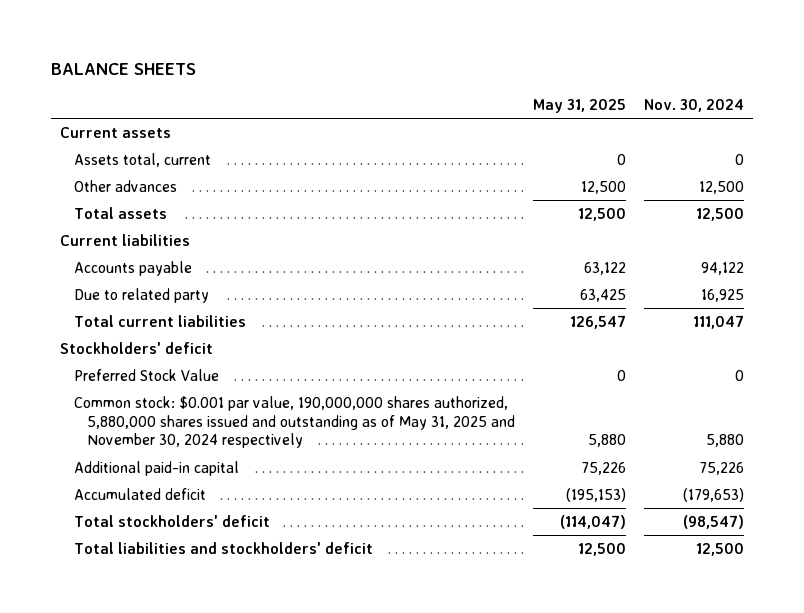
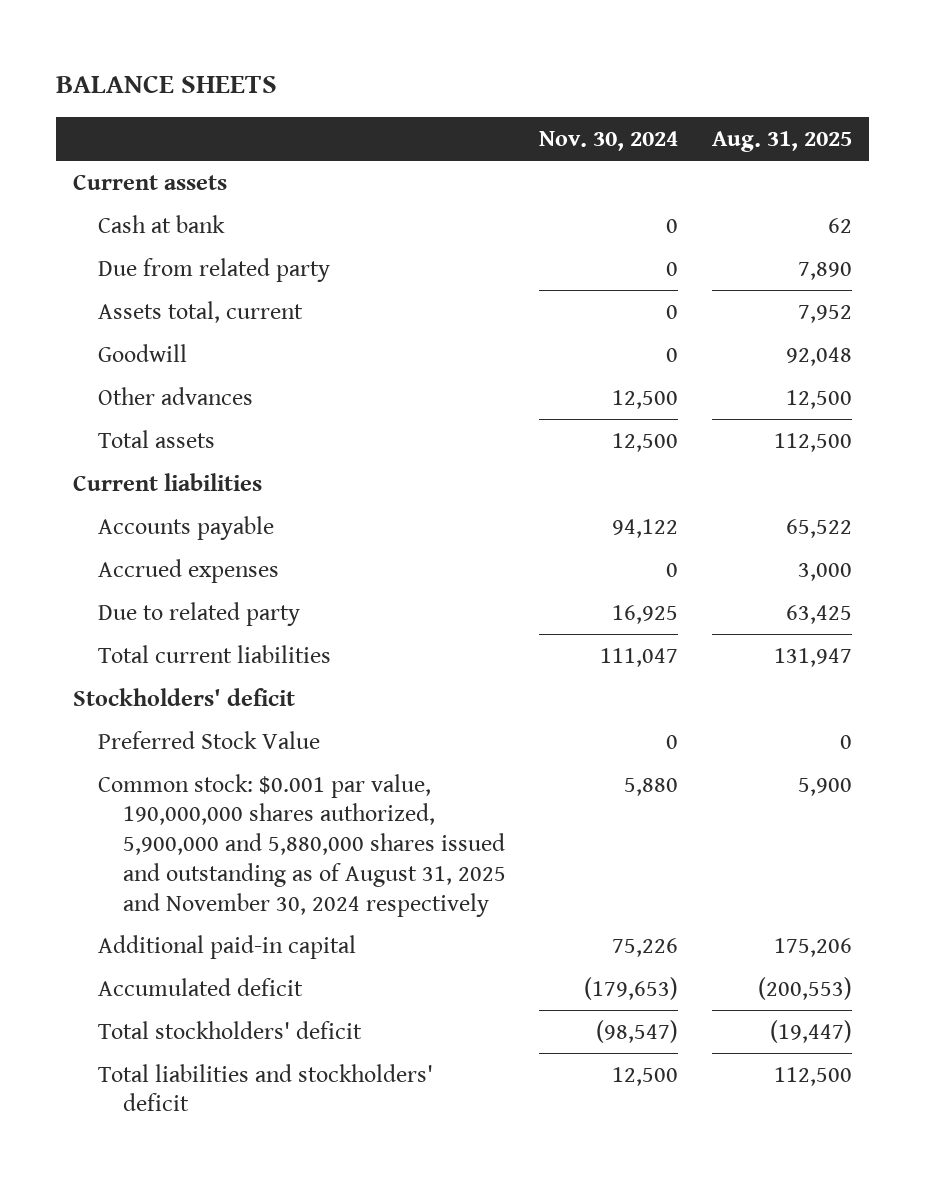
- | May 31, 2025 | Nov. 30, 2024
+ | Nov. 30, 2024 | Aug. 31, 2025
+ Cash at bank | 0 | 62
+ Due from related party | 0 | 7,890
+ Goodwill | 0 | 92,048
+ Accrued expenses | 0 | 3,000
- Common stock: $0.001 par value, 190,000,000 shares authorized, 5,880,000 shares issued and outstanding as of May 31, 2025 and November 30, 2024 respectively | 5,880 | 5,880
+ Common stock: $0.001 par value, 190,000,000 shares authorized, 5,900,000 and 5,880,000 shares issued and outstanding as of August 31, 2025 and November 30, 2024 respectively | 5,880 | 5,900

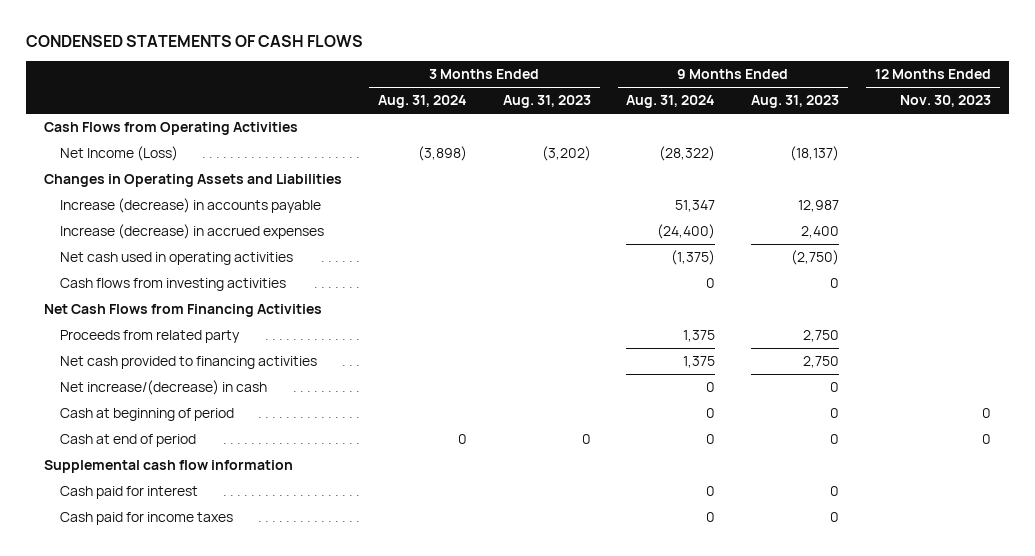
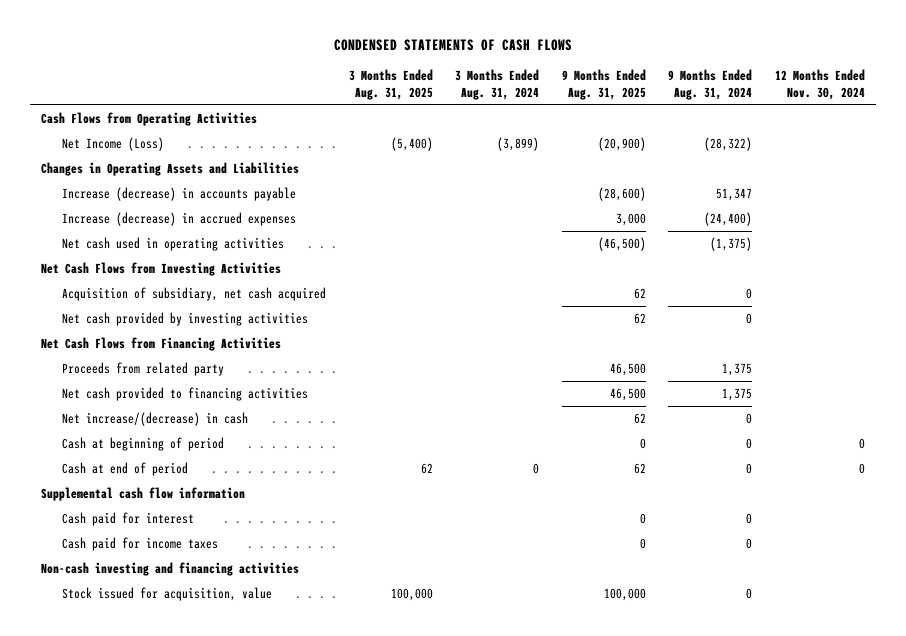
- | 3 Months Ended Aug. 31, 2024 | 3 Months Ended Aug. 31, 2023 | 9 Months Ended Aug. 31, 2024 | 9 Months Ended Aug. 31, 2023 | 12 Months Ended Nov. 30, 2023
+ | 3 Months Ended Aug. 31, 2025 | 3 Months Ended Aug. 31, 2024 | 9 Months Ended Aug. 31, 2025 | 9 Months Ended Aug. 31, 2024 | 12 Months Ended Nov. 30, 2024
- Net Income (Loss) | (3,898) | (3,202) | (28,322) | (18,137) |
+ Net Income (Loss) | (5,400) | (3,899) | (20,900) | (28,322) |
- Cash flows from investing activities | | | 0 | 0 |
+ Net Cash Flows from Investing Activities
+ Acquisition of subsidiary, net cash acquired | | | 62 | 0 |
+ Net cash provided by investing activities | | | 62 | 0 |
+ Non-cash investing and financing activities
+ Stock issued for acquisition, value | 100,000 | | 100,000 | 0 |

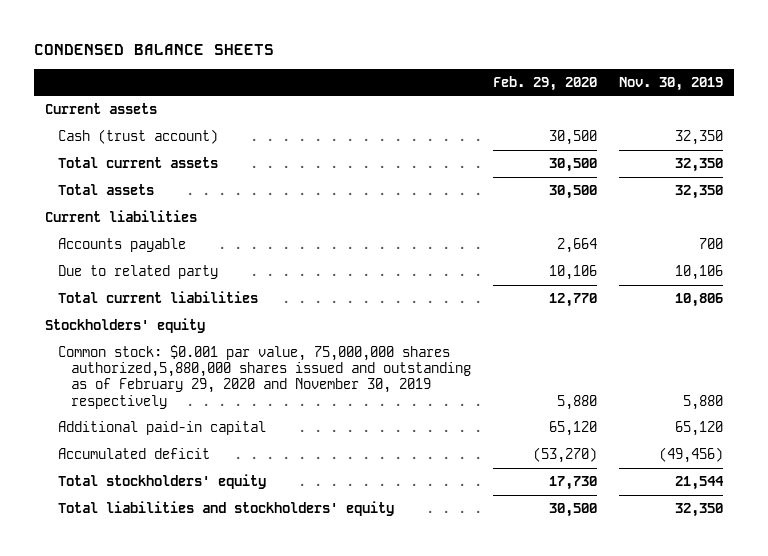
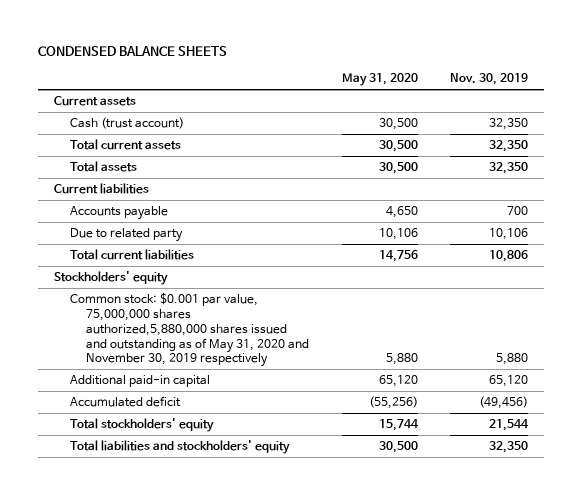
- | Feb. 29, 2020 | Nov. 30, 2019
+ | May 31, 2020 | Nov. 30, 2019
- Common stock: $0.001 par value, 75,000,000 shares authorized,5,880,000 shares issued and outstanding as of February 29, 2020 and November 30, 2019 respectively | 5,880 | 5,880
+ Common stock: $0.001 par value, 75,000,000 shares authorized,5,880,000 shares issued and outstanding as of May 31, 2020 and November 30, 2019 respectively | 5,880 | 5,880

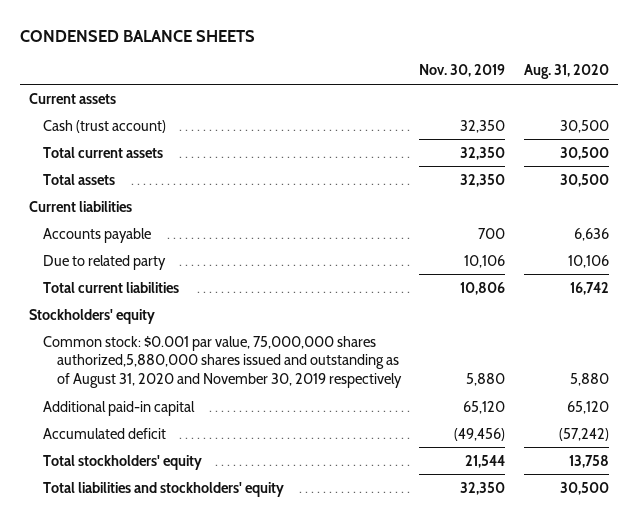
- | May 31, 2020 | Nov. 30, 2019
+ | Nov. 30, 2019 | Aug. 31, 2020
- Common stock: $0.001 par value, 75,000,000 shares authorized,5,880,000 shares issued and outstanding as of May 31, 2020 and November 30, 2019 respectively | 5,880 | 5,880
+ Common stock: $0.001 par value, 75,000,000 shares authorized,5,880,000 shares issued and outstanding as of August 31, 2020 and November 30, 2019 respectively | 5,880 | 5,880

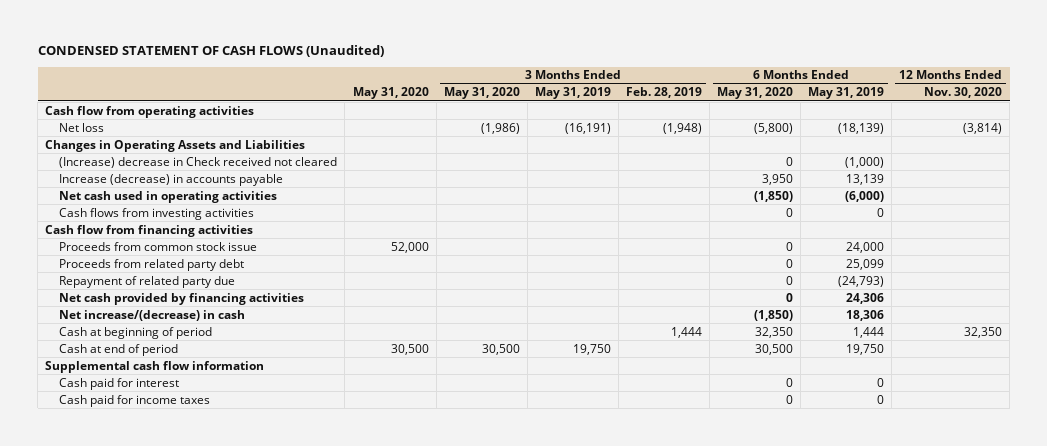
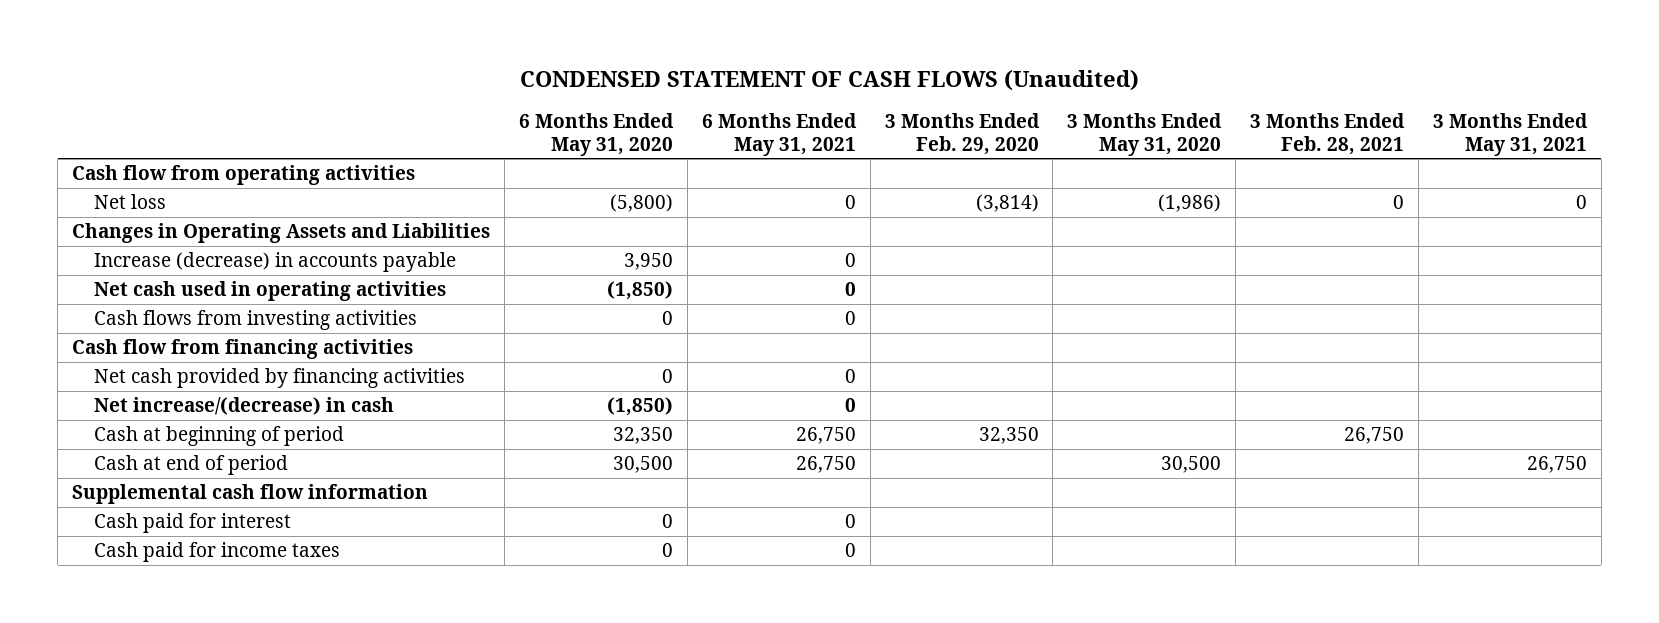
- | May 31, 2020 | 3 Months Ended May 31, 2020 | 3 Months Ended May 31, 2019 | 3 Months Ended Feb. 28, 2019 | 6 Months Ended May 31, 2020 | 6 Months Ended May 31, 2019 | 12 Months Ended Nov. 30, 2020
+ | 6 Months Ended May 31, 2020 | 6 Months Ended May 31, 2021 | 3 Months Ended Feb. 29, 2020 | 3 Months Ended May 31, 2020 | 3 Months Ended Feb. 28, 2021 | 3 Months Ended May 31, 2021
- (Increase) decrease in Check received not cleared | | | | | 0 | (1,000) |
- Proceeds from common stock issue | 52,000 | | | | 0 | 24,000 |
- Proceeds from related party debt | | | | | 0 | 25,099 |
- Repayment of related party due | | | | | 0 | (24,793) |

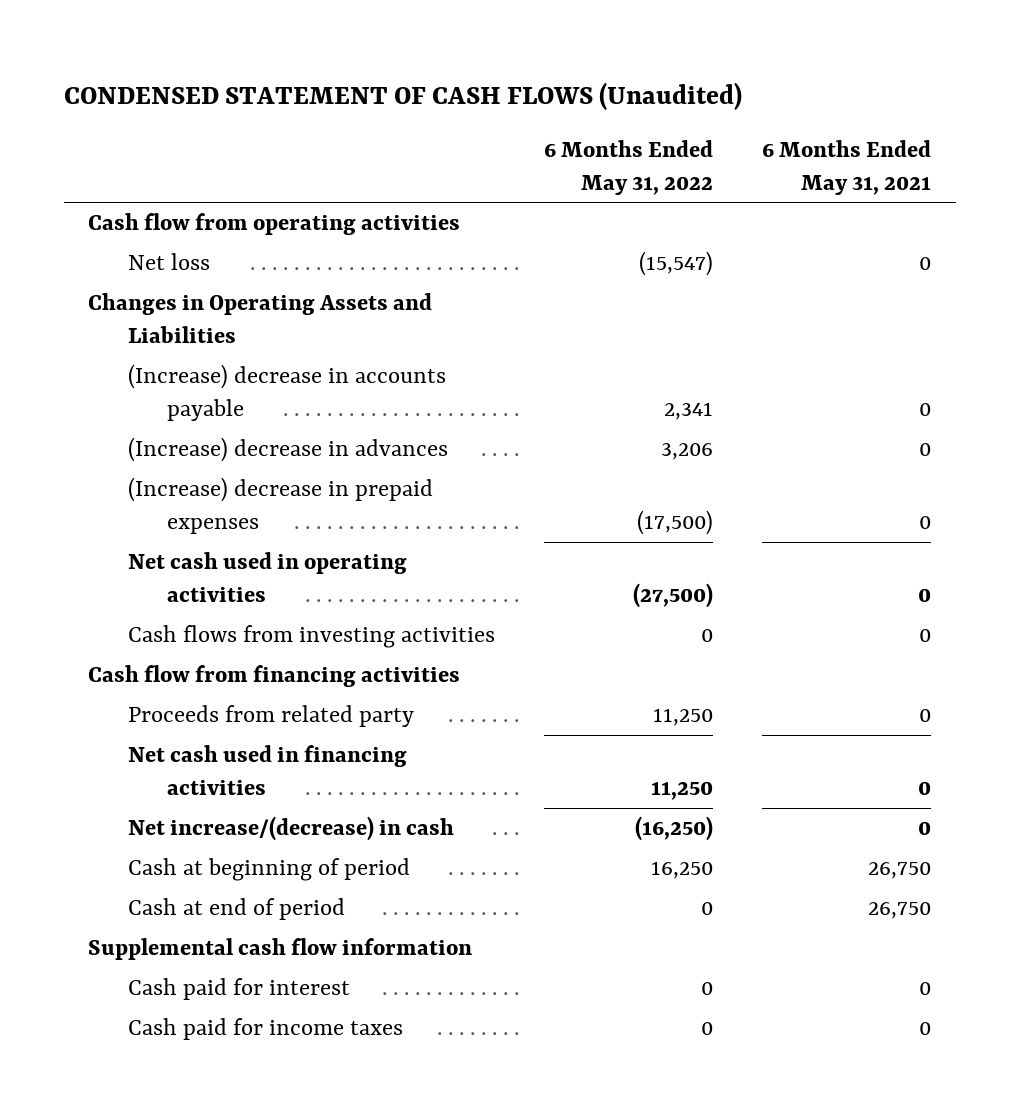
- | 6 Months Ended May 31, 2020 | 6 Months Ended May 31, 2021 | 3 Months Ended Feb. 29, 2020 | 3 Months Ended May 31, 2020 | 3 Months Ended Feb. 28, 2021 | 3 Months Ended May 31, 2021
+ | 6 Months Ended May 31, 2022 | 6 Months Ended May 31, 2021
- Increase (decrease) in accounts payable | 3,950 | 0 | | | |
+ (Increase) decrease in accounts payable | 2,341 | 0
+ (Increase) decrease in advances | 3,206 | 0
+ (Increase) decrease in prepaid expenses | (17,500) | 0
- Net cash provided by financing activities | 0 | 0 | | | |
+ Proceeds from related party | 11,250 | 0
+ Net cash used in financing activities | 11,250 | 0

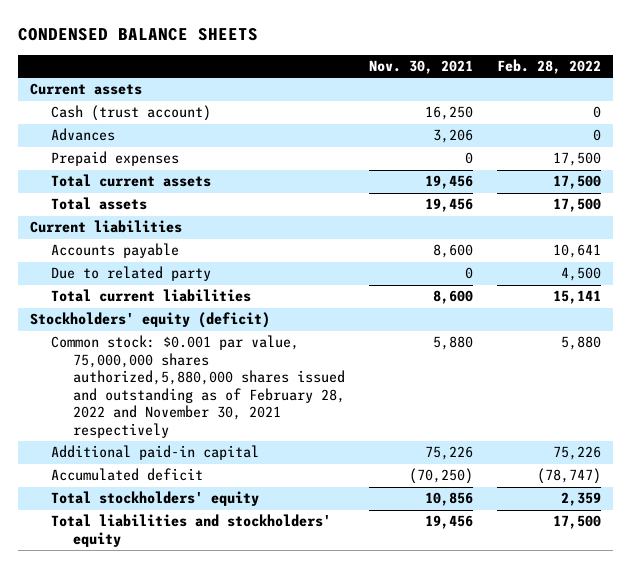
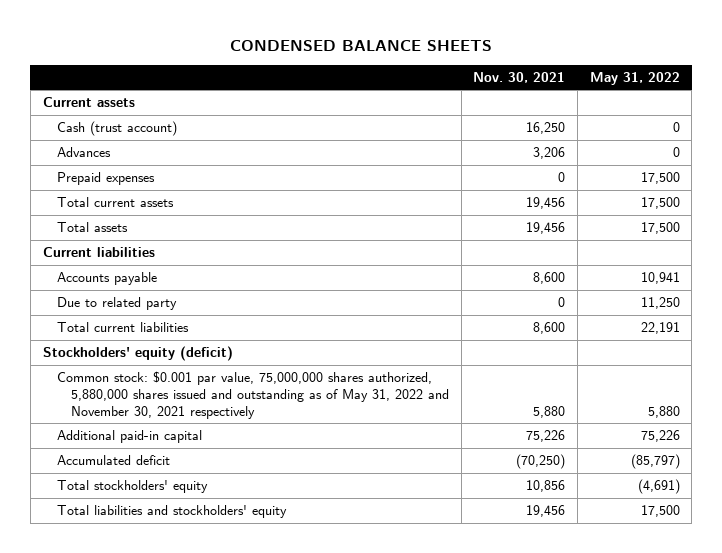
- | Nov. 30, 2021 | Feb. 28, 2022
+ | Nov. 30, 2021 | May 31, 2022
- Common stock: $0.001 par value, 75,000,000 shares authorized,5,880,000 shares issued and outstanding as of February 28, 2022 and November 30, 2021 respectively | 5,880 | 5,880
+ Common stock: $0.001 par value, 75,000,000 shares authorized, 5,880,000 shares issued and outstanding as of May 31, 2022 and November 30, 2021 respectively | 5,880 | 5,880

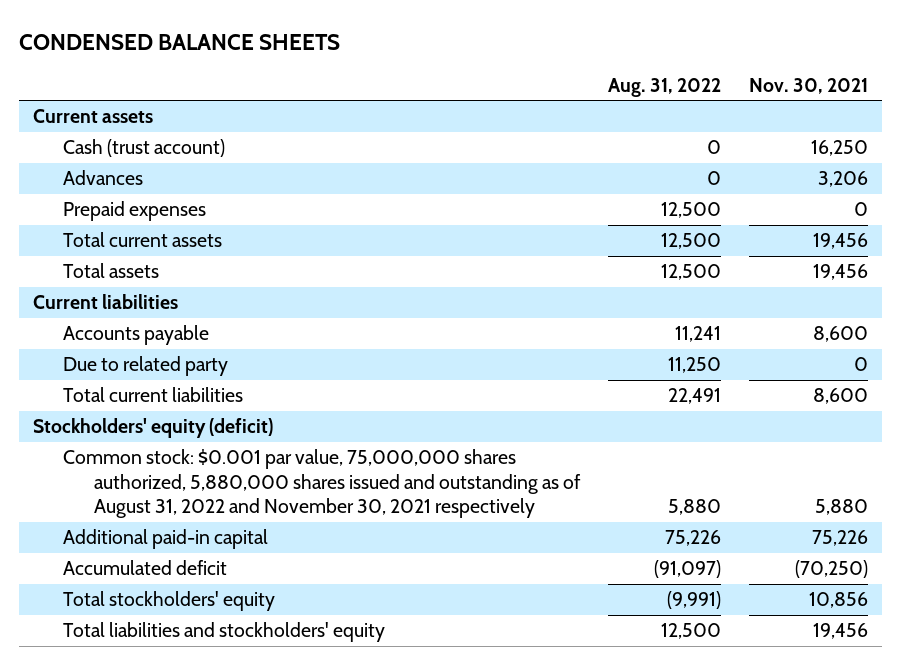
- | Nov. 30, 2021 | May 31, 2022
+ | Aug. 31, 2022 | Nov. 30, 2021
- Common stock: $0.001 par value, 75,000,000 shares authorized, 5,880,000 shares issued and outstanding as of May 31, 2022 and November 30, 2021 respectively | 5,880 | 5,880
+ Common stock: $0.001 par value, 75,000,000 shares authorized, 5,880,000 shares issued and outstanding as of August 31, 2022 and November 30, 2021 respectively | 5,880 | 5,880

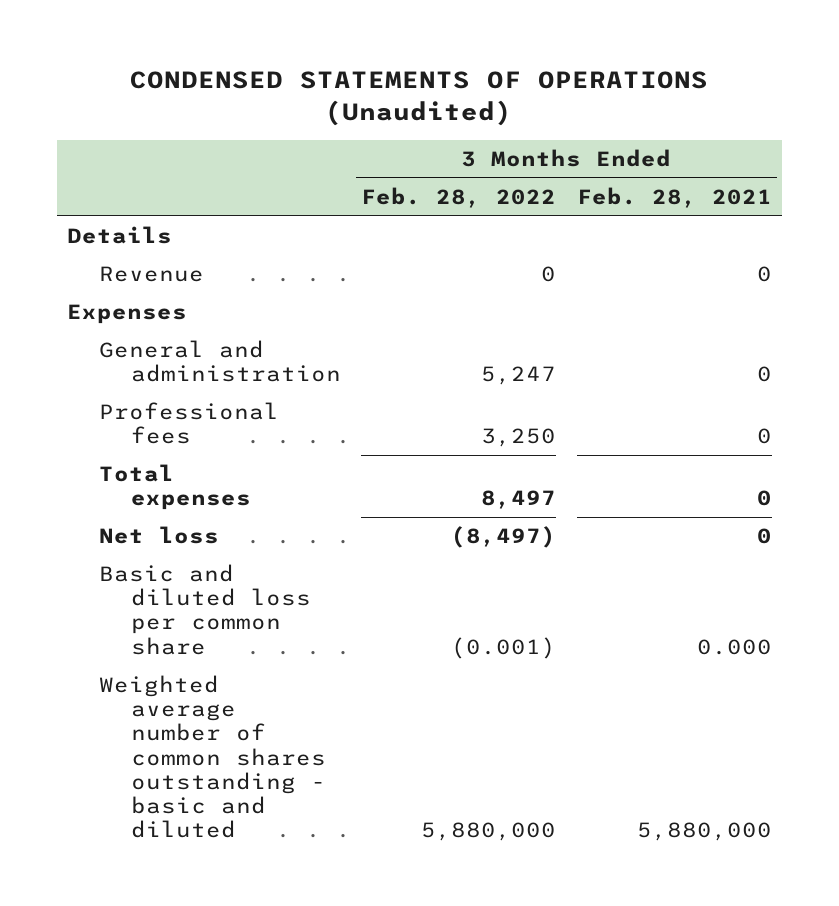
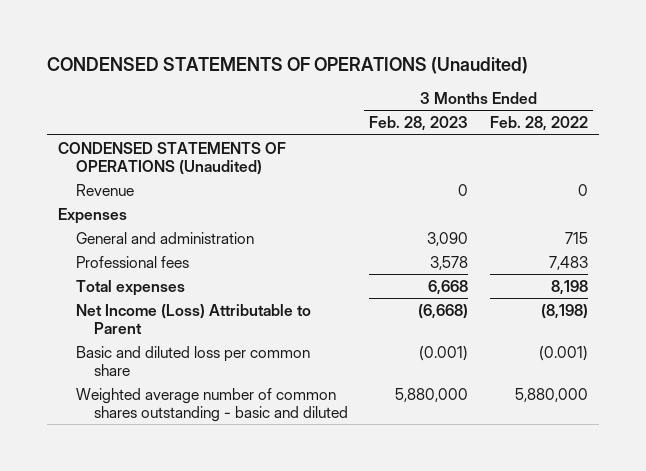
- | 3 Months Ended Feb. 28, 2022 | 3 Months Ended Feb. 28, 2021
+ | 3 Months Ended Feb. 28, 2023 | 3 Months Ended Feb. 28, 2022
- Details
+ CONDENSED STATEMENTS OF OPERATIONS (Unaudited)
- General and administration | 5,247 | 0
- Professional fees | 3,250 | 0
- Total expenses | 8,497 | 0
- Net loss | (8,497) | 0
+ General and administration | 3,090 | 715
+ Professional fees | 3,578 | 7,483
+ Total expenses | 6,668 | 8,198
+ Net Income (Loss) Attributable to Parent | (6,668) | (8,198)

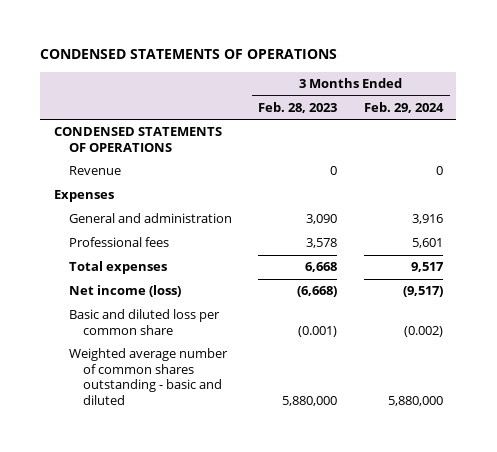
- CONDENSED STATEMENTS OF OPERATIONS (Unaudited)
+ CONDENSED STATEMENTS OF OPERATIONS
- | 3 Months Ended Feb. 28, 2023 | 3 Months Ended Feb. 28, 2022
+ | 3 Months Ended Feb. 28, 2023 | 3 Months Ended Feb. 29, 2024
- CONDENSED STATEMENTS OF OPERATIONS (Unaudited)
+ CONDENSED STATEMENTS OF OPERATIONS
- Net Income (Loss) Attributable to Parent | (6,668) | (8,198)
+ Net income (loss) | (6,668) | (9,517)

